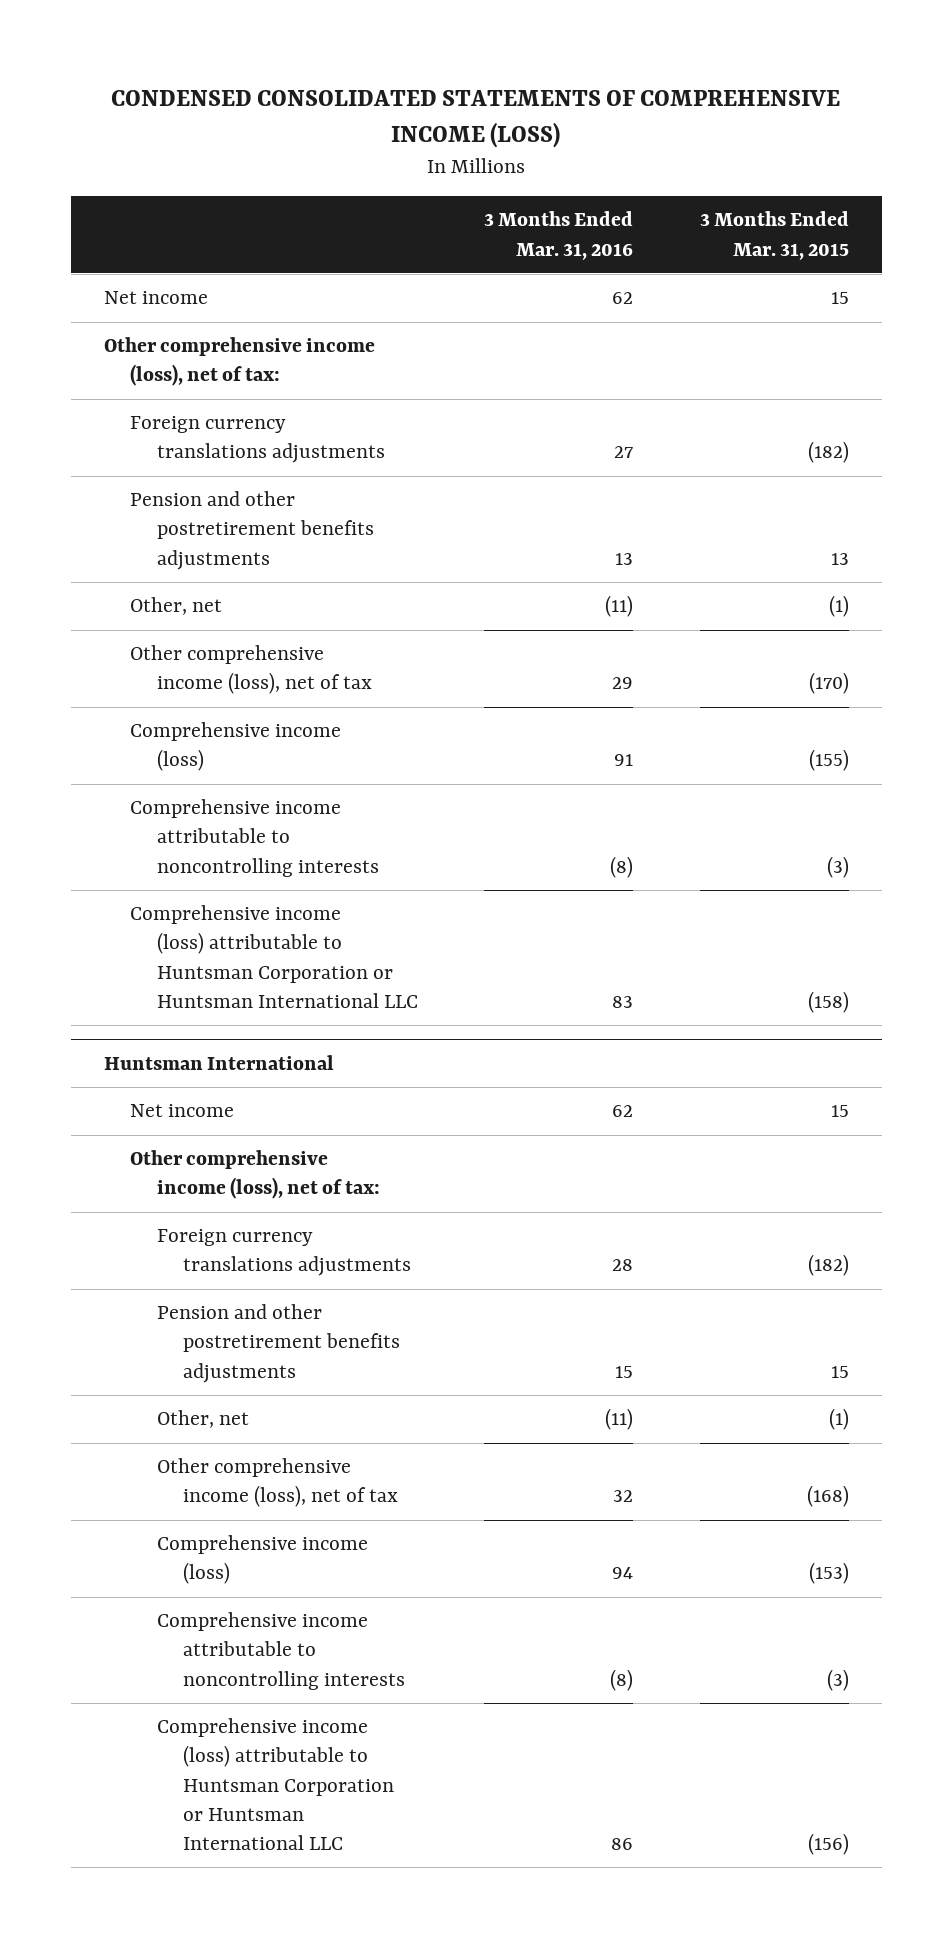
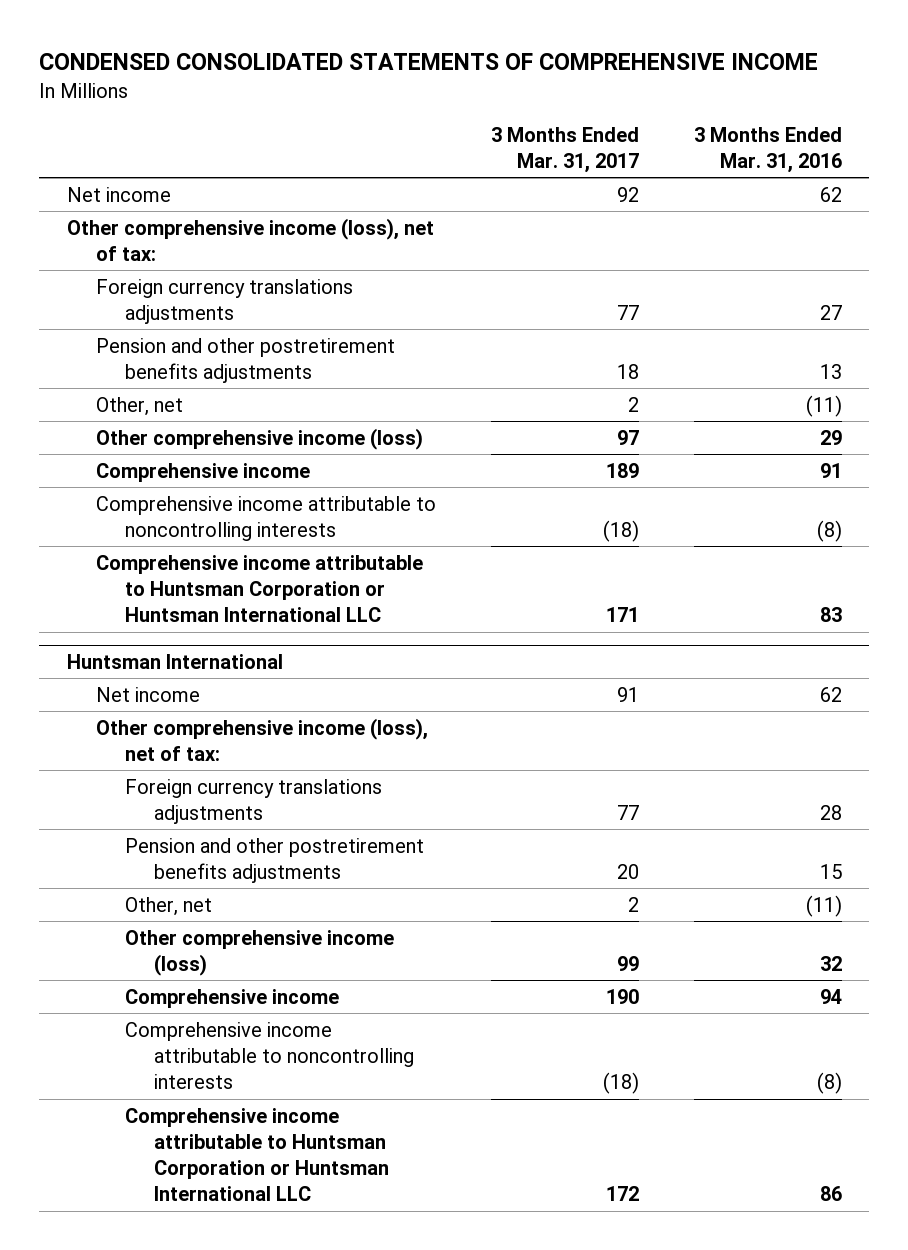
- CONDENSED CONSOLIDATED STATEMENTS OF COMPREHENSIVE INCOME (LOSS)
+ CONDENSED CONSOLIDATED STATEMENTS OF COMPREHENSIVE INCOME
- | 3 Months Ended Mar. 31, 2016 | 3 Months Ended Mar. 31, 2015
+ | 3 Months Ended Mar. 31, 2017 | 3 Months Ended Mar. 31, 2016
- Other comprehensive income (loss), net of tax | 29 | (170)
- Comprehensive income (loss) | 91 | (155)
+ Other comprehensive income (loss) | 97 | 29
+ Comprehensive income | 189 | 91
- Comprehensive income (loss) attributable to Huntsman Corporation or Huntsman International LLC | 83 | (158)
+ Comprehensive income attributable to Huntsman Corporation or Huntsman International LLC | 171 | 83
@ Huntsman International
- Other comprehensive income (loss), net of tax | 32 | (168)
- Comprehensive income (loss) | 94 | (153)
+ Other comprehensive income (loss) | 99 | 32
+ Comprehensive income | 190 | 94
- Comprehensive income (loss) attributable to Huntsman Corporation or Huntsman International LLC | 86 | (156)
+ Comprehensive income attributable to Huntsman Corporation or Huntsman International LLC | 172 | 86

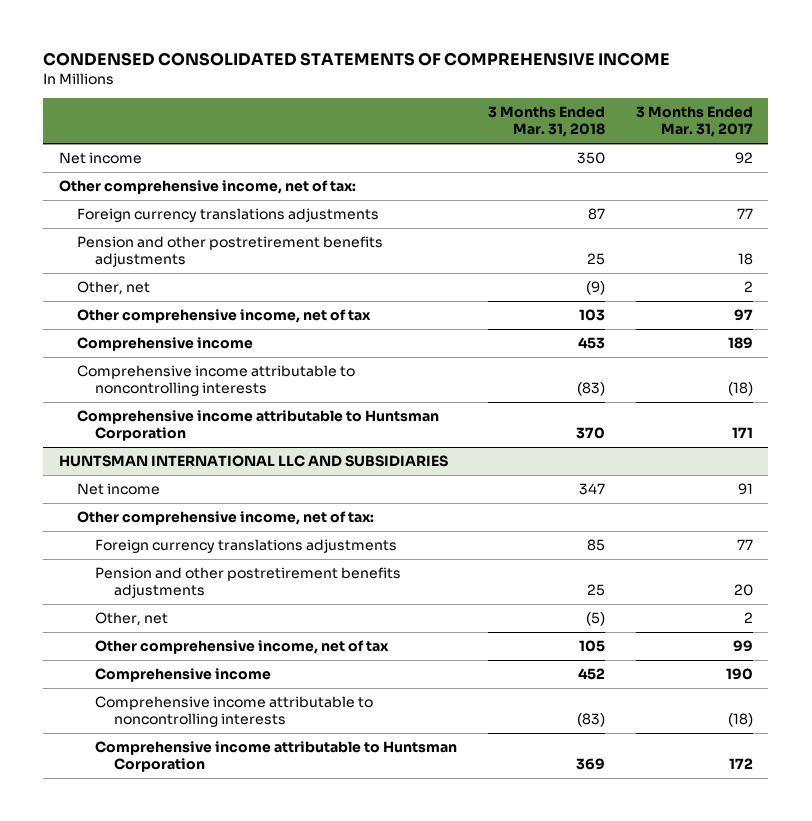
- | 3 Months Ended Mar. 31, 2017 | 3 Months Ended Mar. 31, 2016
+ | 3 Months Ended Mar. 31, 2018 | 3 Months Ended Mar. 31, 2017
- Other comprehensive income (loss), net of tax:
+ Other comprehensive income, net of tax:
- Other comprehensive income (loss) | 97 | 29
+ Other comprehensive income, net of tax | 103 | 97
- Comprehensive income attributable to Huntsman Corporation or Huntsman International LLC | 171 | 83
- Huntsman International
+ Comprehensive income attributable to Huntsman Corporation | 370 | 171
+ HUNTSMAN INTERNATIONAL LLC AND SUBSIDIARIES
- Other comprehensive income (loss), net of tax:
+ Other comprehensive income, net of tax:
- Other comprehensive income (loss) | 99 | 32
+ Other comprehensive income, net of tax | 105 | 99
- Comprehensive income attributable to Huntsman Corporation or Huntsman International LLC | 172 | 86
+ Comprehensive income attributable to Huntsman Corporation | 369 | 172

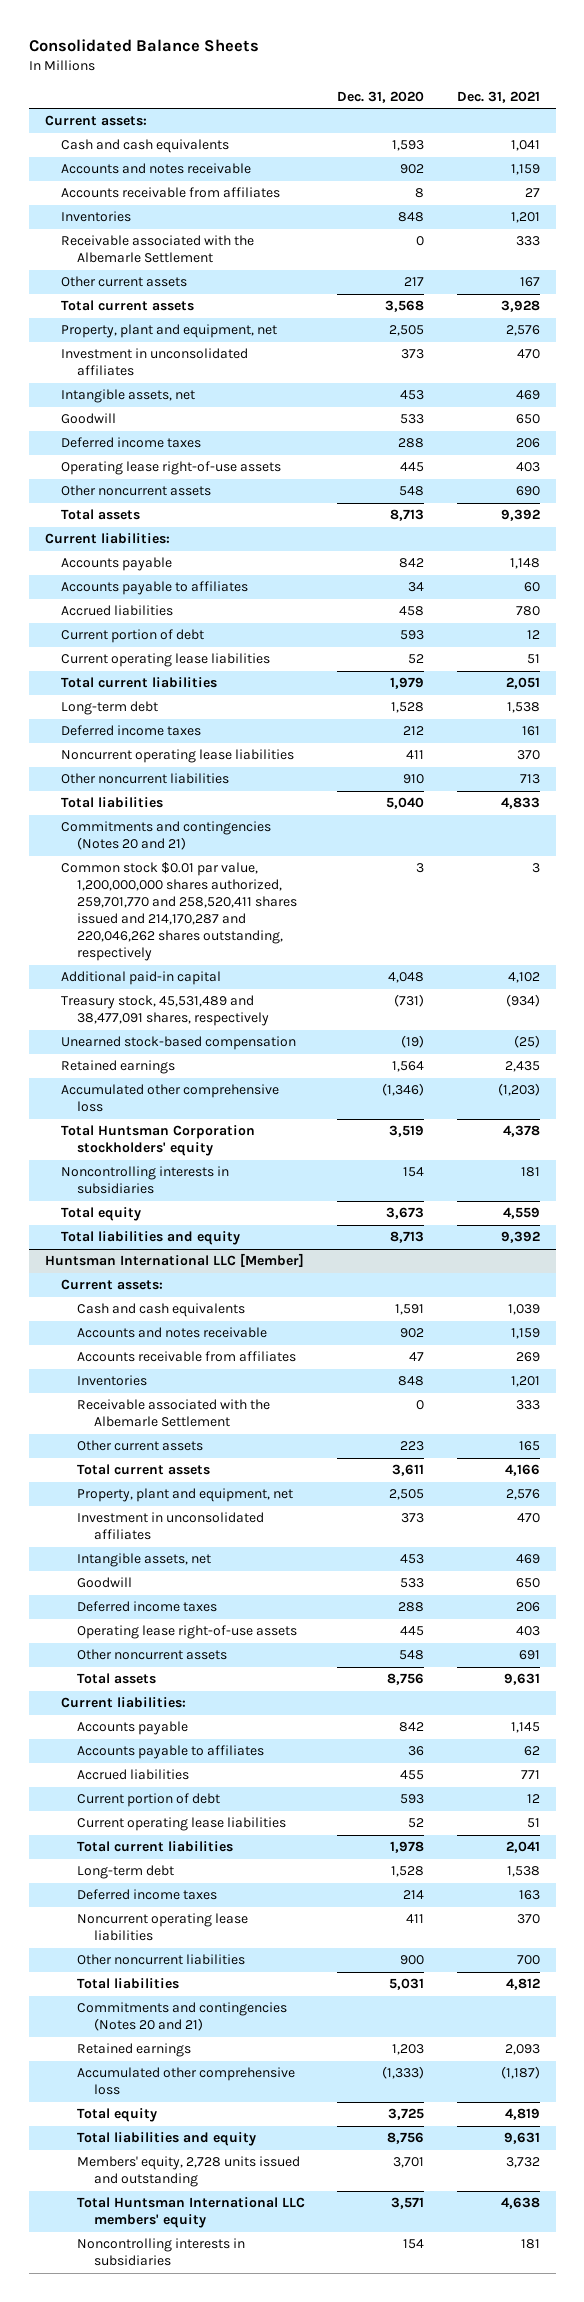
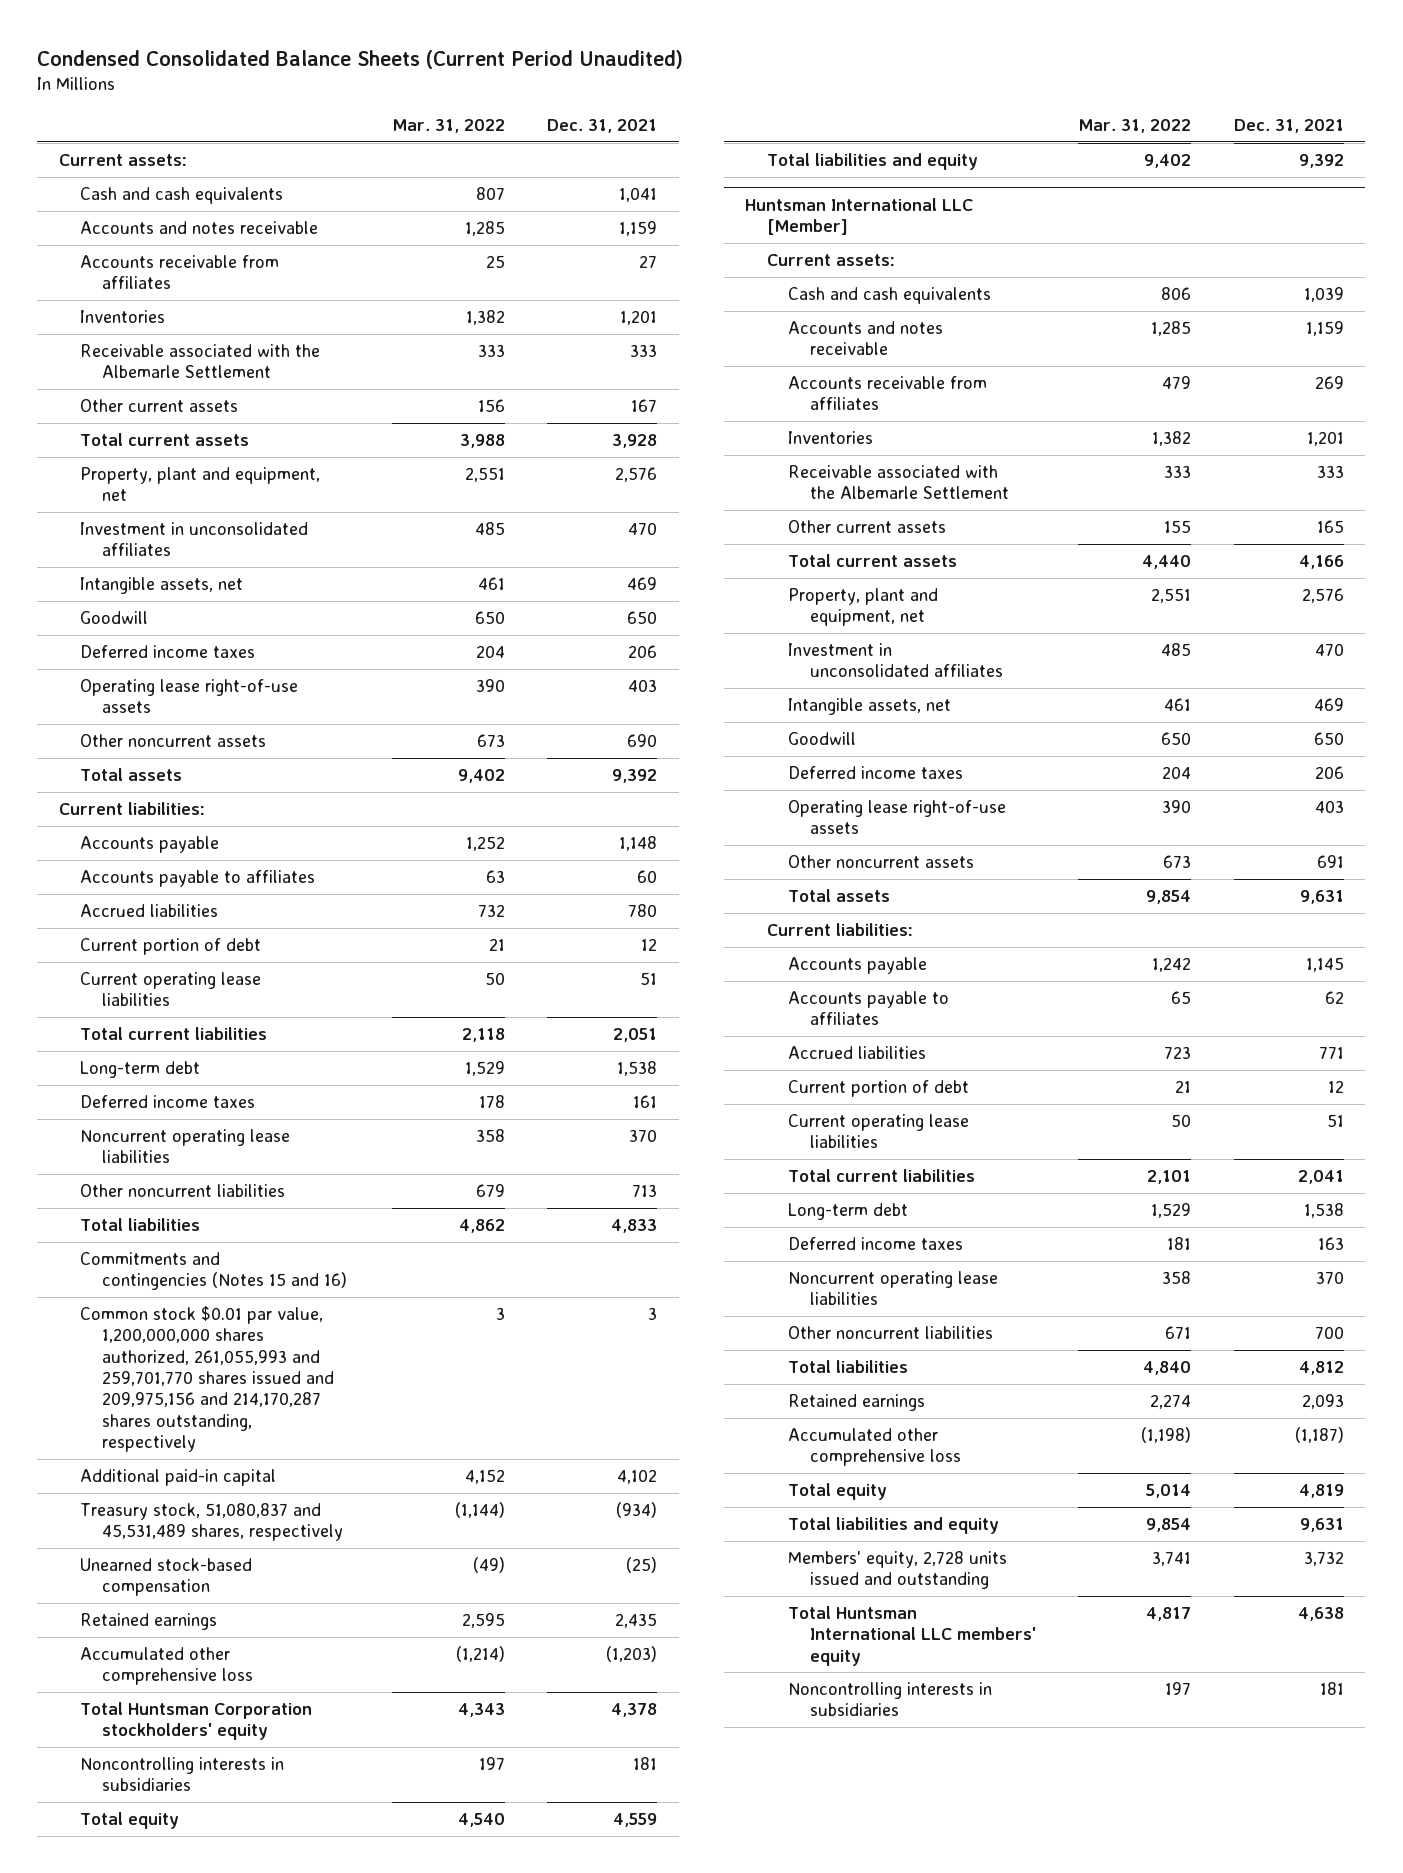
- Consolidated Balance Sheets
+ Condensed Consolidated Balance Sheets (Current Period Unaudited)
- | Dec. 31, 2020 | Dec. 31, 2021
+ | Mar. 31, 2022 | Dec. 31, 2021
- Commitments and contingencies (Notes 20 and 21)
- Common stock $0.01 par value, 1,200,000,000 shares authorized, 259,701,770 and 258,520,411 shares issued and 214,170,287 and 220,046,262 shares outstanding, respectively | 3 | 3
+ Commitments and contingencies (Notes 15 and 16)
+ Common stock $0.01 par value, 1,200,000,000 shares authorized, 261,055,993 and 259,701,770 shares issued and 209,975,156 and 214,170,287 shares outstanding, respectively | 3 | 3
- Treasury stock, 45,531,489 and 38,477,091 shares, respectively | (731) | (934)
+ Treasury stock, 51,080,837 and 45,531,489 shares, respectively | (1,144) | (934)
@ Huntsman International LLC [Member]
- Commitments and contingencies (Notes 20 and 21)

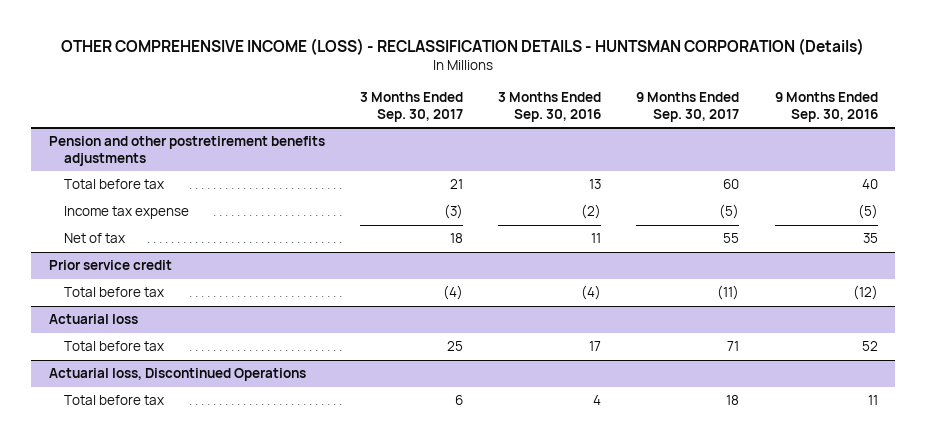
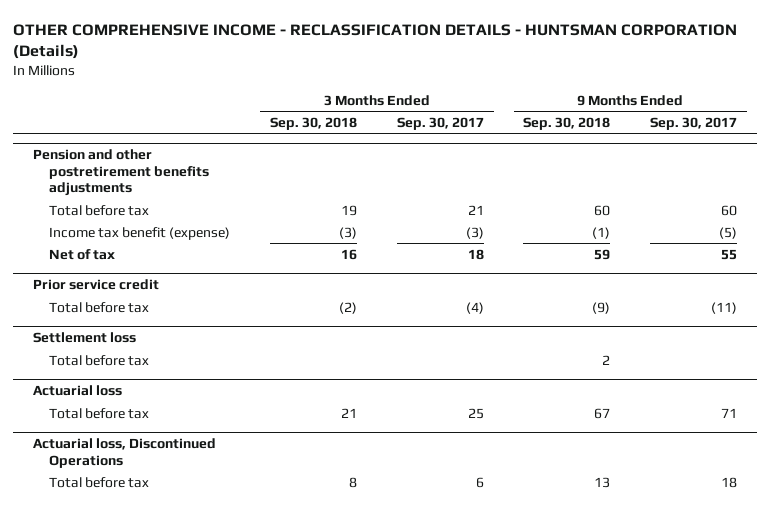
- OTHER COMPREHENSIVE INCOME (LOSS) - RECLASSIFICATION DETAILS - HUNTSMAN CORPORATION (Details)
+ OTHER COMPREHENSIVE INCOME - RECLASSIFICATION DETAILS - HUNTSMAN CORPORATION (Details)
- | 3 Months Ended Sep. 30, 2017 | 3 Months Ended Sep. 30, 2016 | 9 Months Ended Sep. 30, 2017 | 9 Months Ended Sep. 30, 2016
+ | 3 Months Ended Sep. 30, 2018 | 3 Months Ended Sep. 30, 2017 | 9 Months Ended Sep. 30, 2018 | 9 Months Ended Sep. 30, 2017
@ Pension and other postretirement benefits adjustments
- Income tax expense | (3) | (2) | (5) | (5)
+ Income tax benefit (expense) | (3) | (3) | (1) | (5)
+ Settlement loss
+ Total before tax | | | 2 |

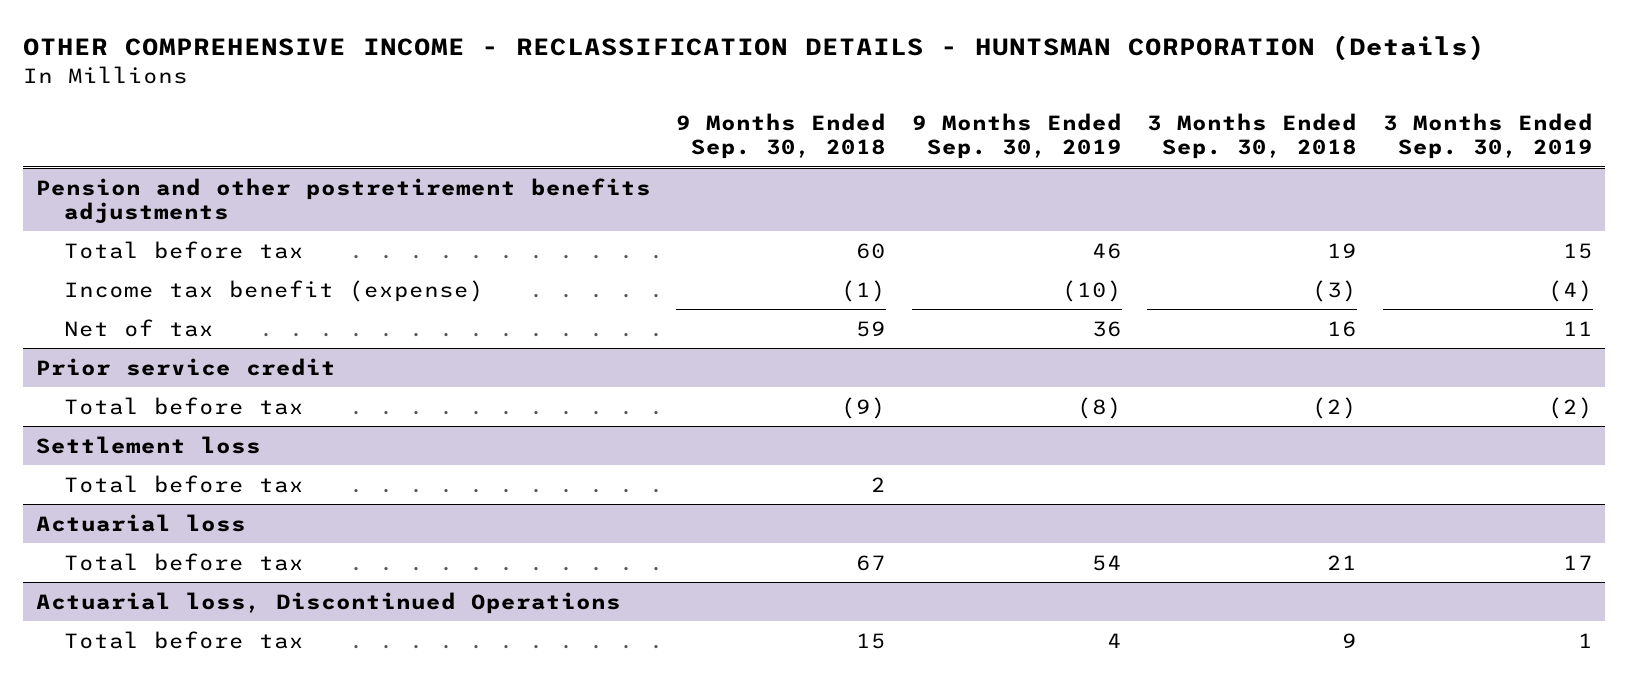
- | 3 Months Ended Sep. 30, 2018 | 3 Months Ended Sep. 30, 2017 | 9 Months Ended Sep. 30, 2018 | 9 Months Ended Sep. 30, 2017
+ | 9 Months Ended Sep. 30, 2018 | 9 Months Ended Sep. 30, 2019 | 3 Months Ended Sep. 30, 2018 | 3 Months Ended Sep. 30, 2019
@ Actuarial loss, Discontinued Operations
- Total before tax | 8 | 6 | 13 | 18
+ Total before tax | 15 | 4 | 9 | 1

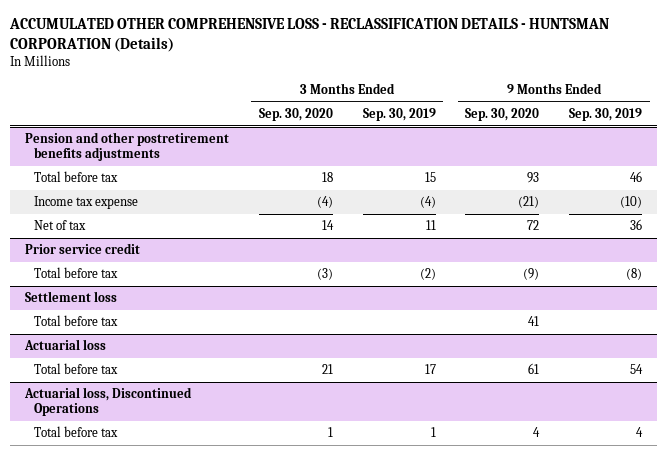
- OTHER COMPREHENSIVE INCOME - RECLASSIFICATION DETAILS - HUNTSMAN CORPORATION (Details)
+ ACCUMULATED OTHER COMPREHENSIVE LOSS - RECLASSIFICATION DETAILS - HUNTSMAN CORPORATION (Details)
- | 9 Months Ended Sep. 30, 2018 | 9 Months Ended Sep. 30, 2019 | 3 Months Ended Sep. 30, 2018 | 3 Months Ended Sep. 30, 2019
+ | 3 Months Ended Sep. 30, 2020 | 3 Months Ended Sep. 30, 2019 | 9 Months Ended Sep. 30, 2020 | 9 Months Ended Sep. 30, 2019
@ Pension and other postretirement benefits adjustments
- Income tax benefit (expense) | (1) | (10) | (3) | (4)
+ Income tax expense | (4) | (4) | (21) | (10)

